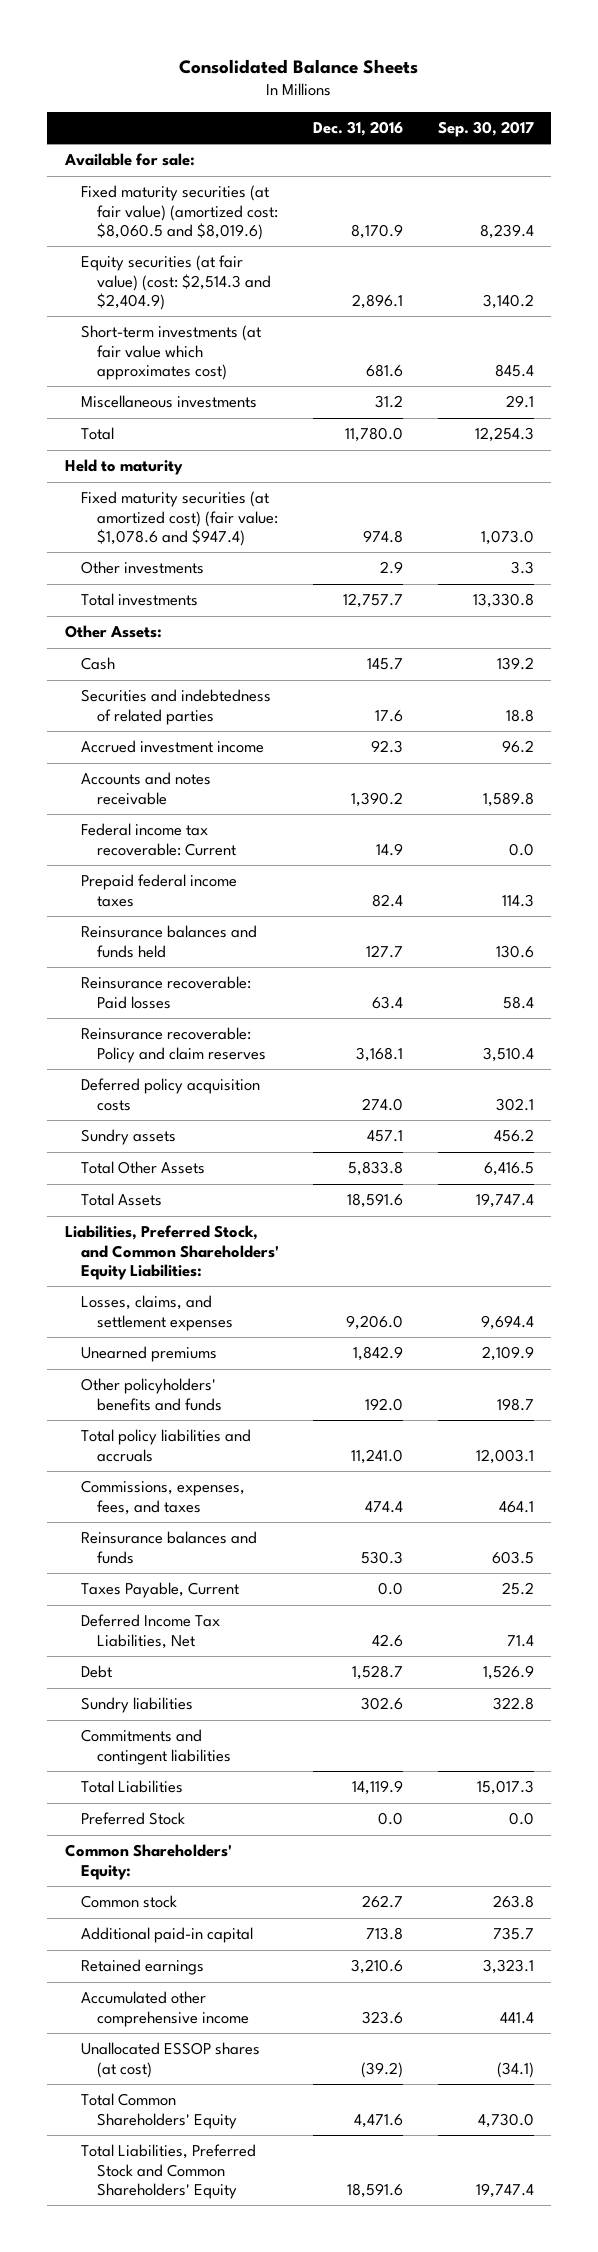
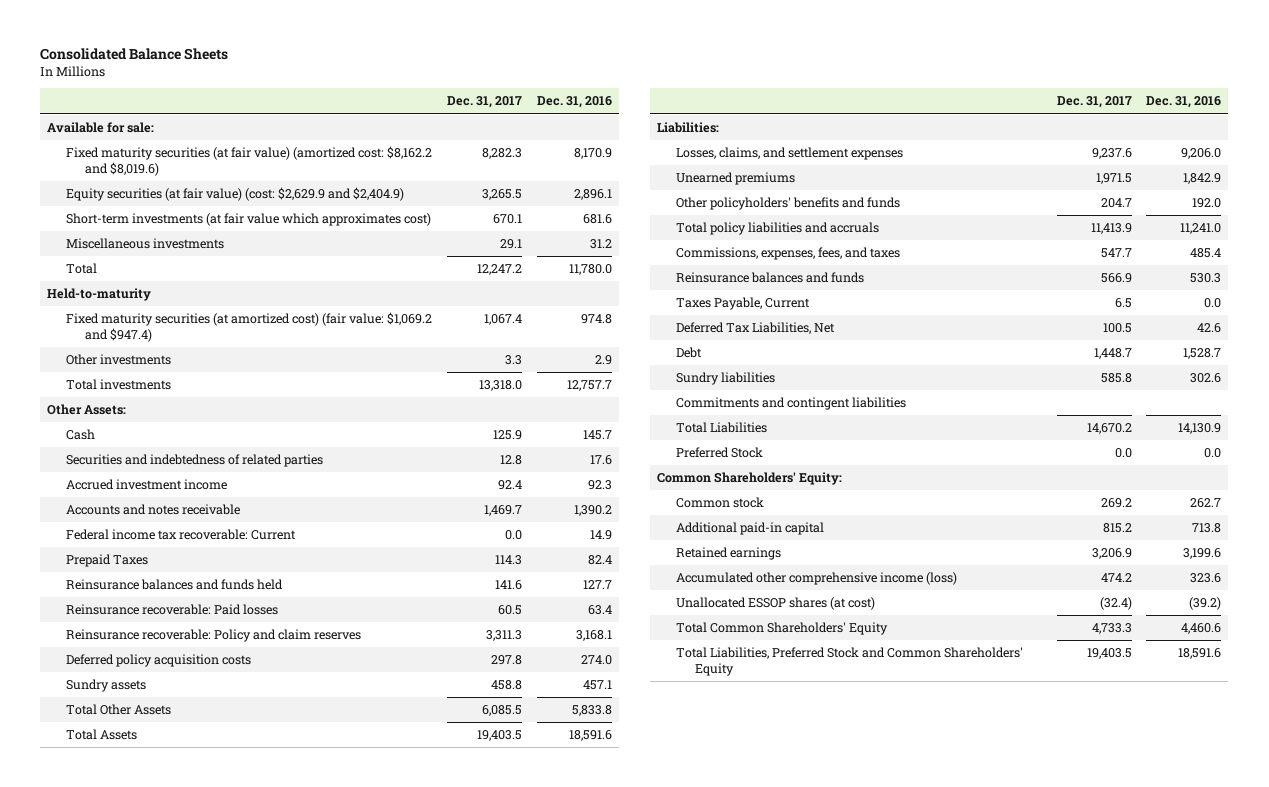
- | Dec. 31, 2016 | Sep. 30, 2017
+ | Dec. 31, 2017 | Dec. 31, 2016
- Fixed maturity securities (at fair value) (amortized cost: $8,060.5 and $8,019.6) | 8,170.9 | 8,239.4
- Equity securities (at fair value) (cost: $2,514.3 and $2,404.9) | 2,896.1 | 3,140.2
+ Fixed maturity securities (at fair value) (amortized cost: $8,162.2 and $8,019.6) | 8,282.3 | 8,170.9
+ Equity securities (at fair value) (cost: $2,629.9 and $2,404.9) | 3,265.5 | 2,896.1
- Held to maturity
- Fixed maturity securities (at amortized cost) (fair value: $1,078.6 and $947.4) | 974.8 | 1,073.0
+ Held-to-maturity
+ Fixed maturity securities (at amortized cost) (fair value: $1,069.2 and $947.4) | 1,067.4 | 974.8
- Prepaid federal income taxes | 82.4 | 114.3
+ Prepaid Taxes | 114.3 | 82.4
- Liabilities, Preferred Stock, and Common Shareholders' Equity Liabilities:
+ Liabilities:
- Commissions, expenses, fees, and taxes | 474.4 | 464.1
+ Commissions, expenses, fees, and taxes | 547.7 | 485.4
- Deferred Income Tax Liabilities, Net | 42.6 | 71.4
+ Deferred Tax Liabilities, Net | 100.5 | 42.6
- Total Liabilities | 14,119.9 | 15,017.3
+ Total Liabilities | 14,670.2 | 14,130.9
- Retained earnings | 3,210.6 | 3,323.1
- Accumulated other comprehensive income | 323.6 | 441.4
+ Retained earnings | 3,206.9 | 3,199.6
+ Accumulated other comprehensive income (loss) | 474.2 | 323.6
- Total Common Shareholders' Equity | 4,471.6 | 4,730.0
+ Total Common Shareholders' Equity | 4,733.3 | 4,460.6

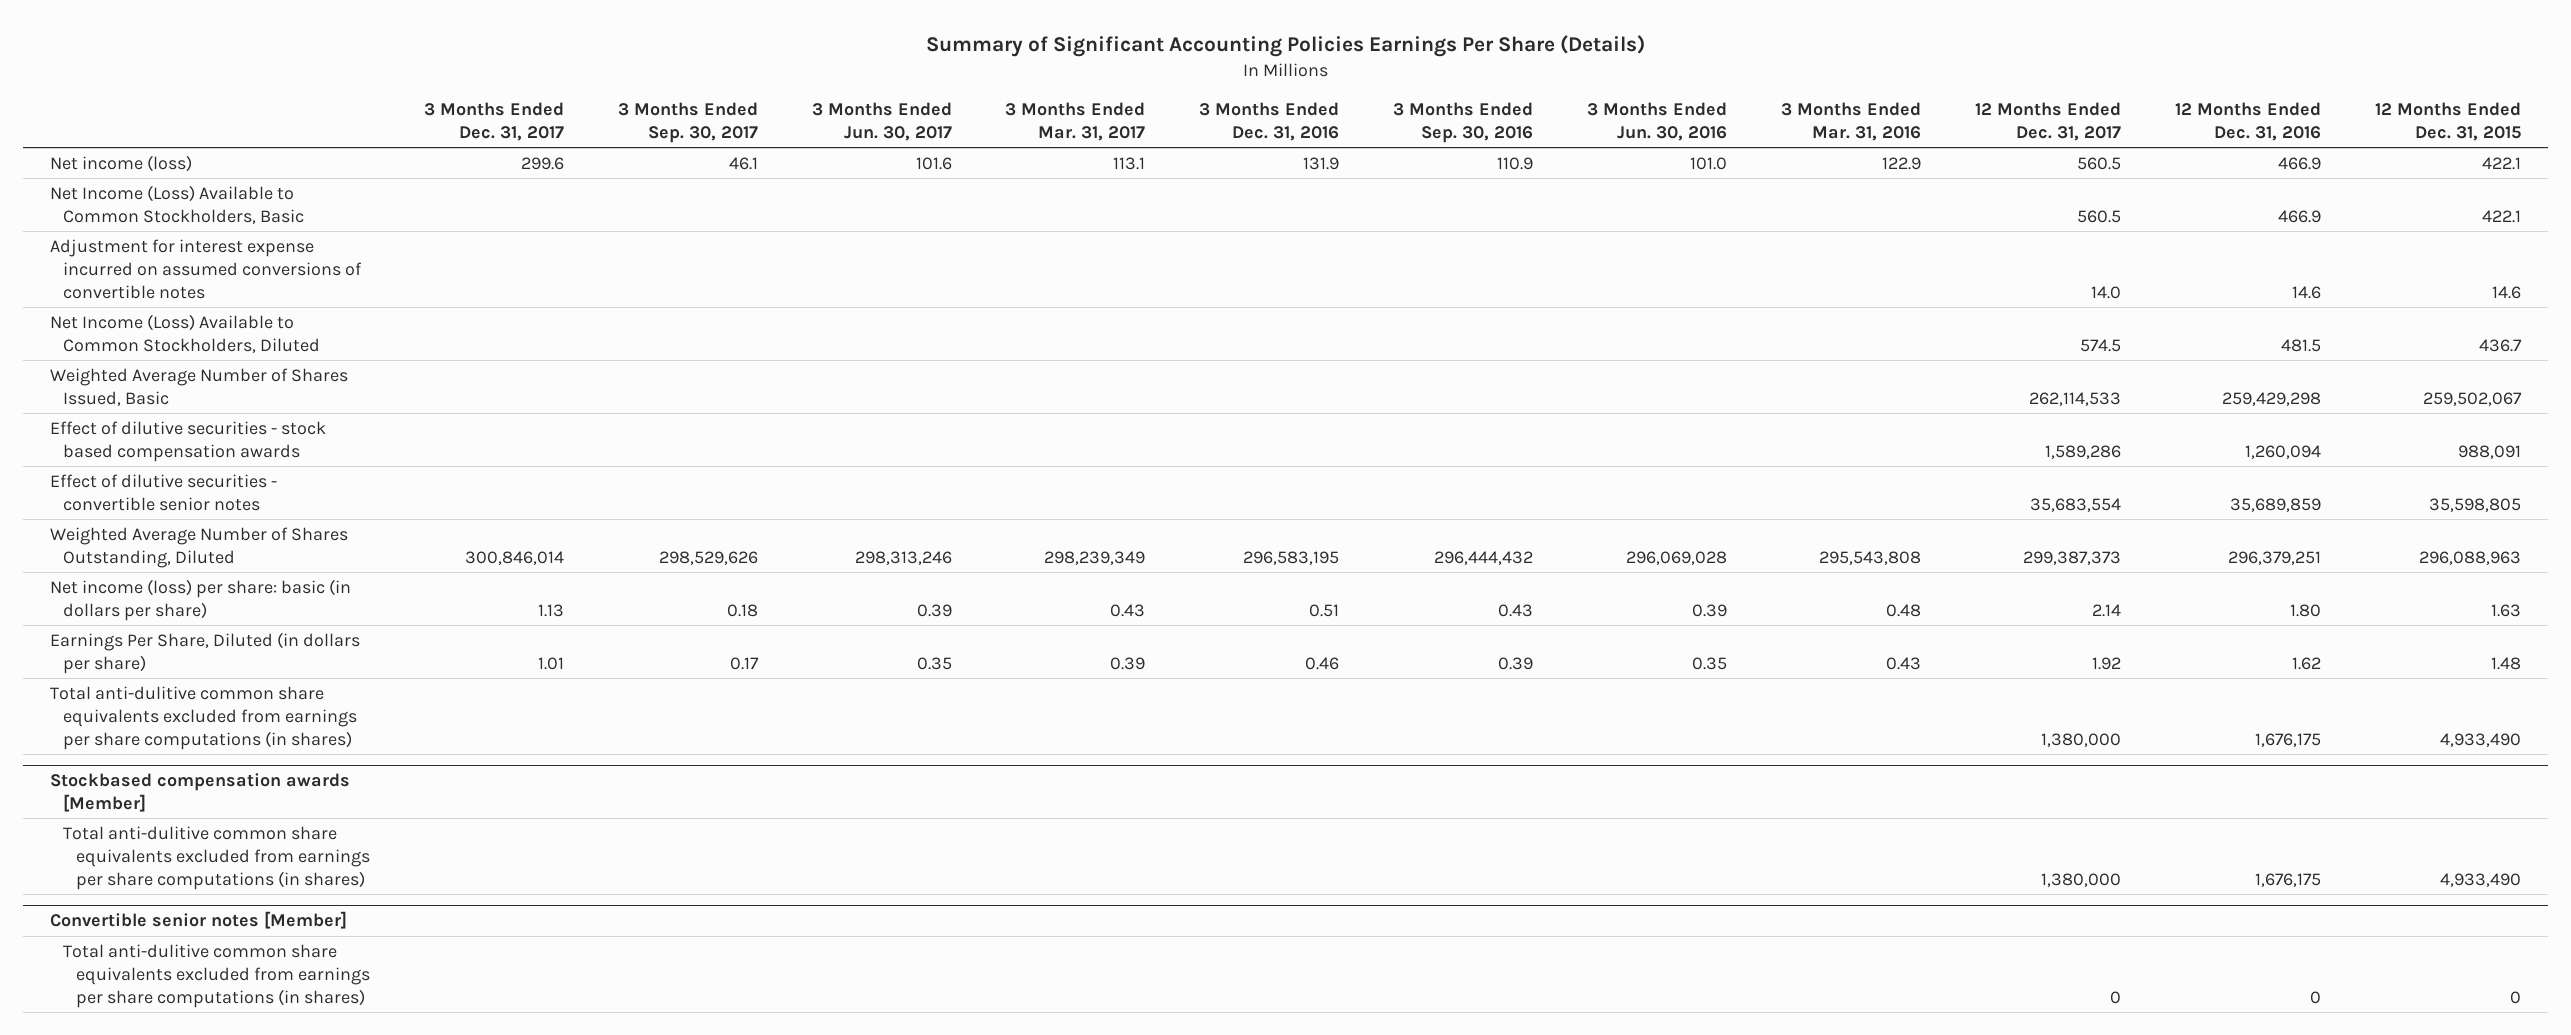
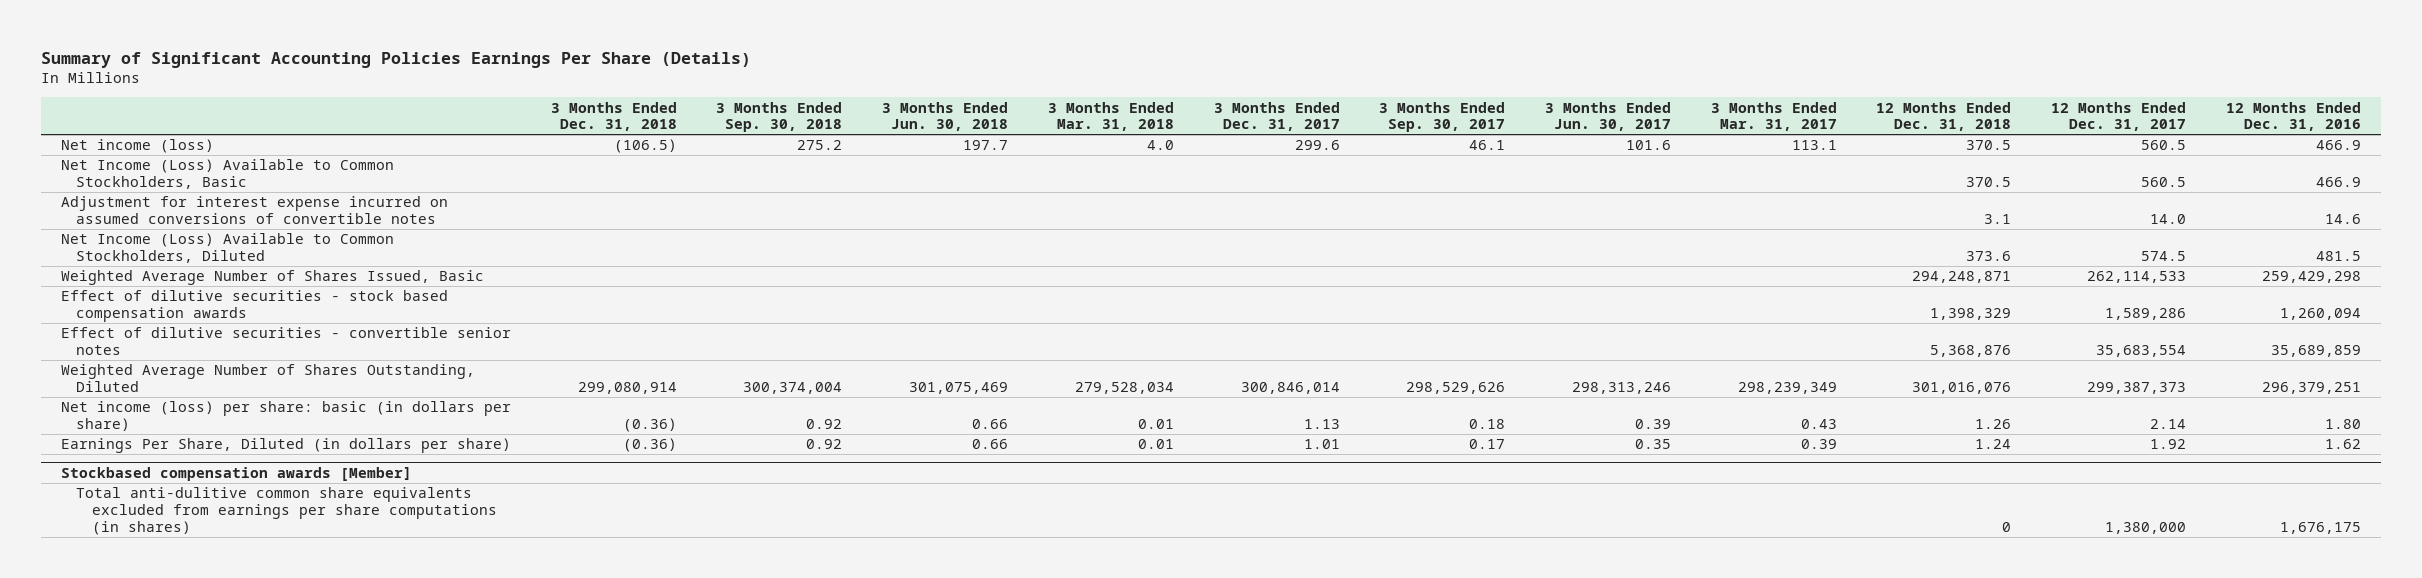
- | 3 Months Ended Dec. 31, 2017 | 3 Months Ended Sep. 30, 2017 | 3 Months Ended Jun. 30, 2017 | 3 Months Ended Mar. 31, 2017 | 3 Months Ended Dec. 31, 2016 | 3 Months Ended Sep. 30, 2016 | 3 Months Ended Jun. 30, 2016 | 3 Months Ended Mar. 31, 2016 | 12 Months Ended Dec. 31, 2017 | 12 Months Ended Dec. 31, 2016 | 12 Months Ended Dec. 31, 2015
+ | 3 Months Ended Dec. 31, 2018 | 3 Months Ended Sep. 30, 2018 | 3 Months Ended Jun. 30, 2018 | 3 Months Ended Mar. 31, 2018 | 3 Months Ended Dec. 31, 2017 | 3 Months Ended Sep. 30, 2017 | 3 Months Ended Jun. 30, 2017 | 3 Months Ended Mar. 31, 2017 | 12 Months Ended Dec. 31, 2018 | 12 Months Ended Dec. 31, 2017 | 12 Months Ended Dec. 31, 2016
- Total anti-dulitive common share equivalents excluded from earnings per share computations (in shares) | | | | | | | | | 1,380,000 | 1,676,175 | 4,933,490
- Convertible senior notes [Member]
- Total anti-dulitive common share equivalents excluded from earnings per share computations (in shares) | | | | | | | | | 0 | 0 | 0

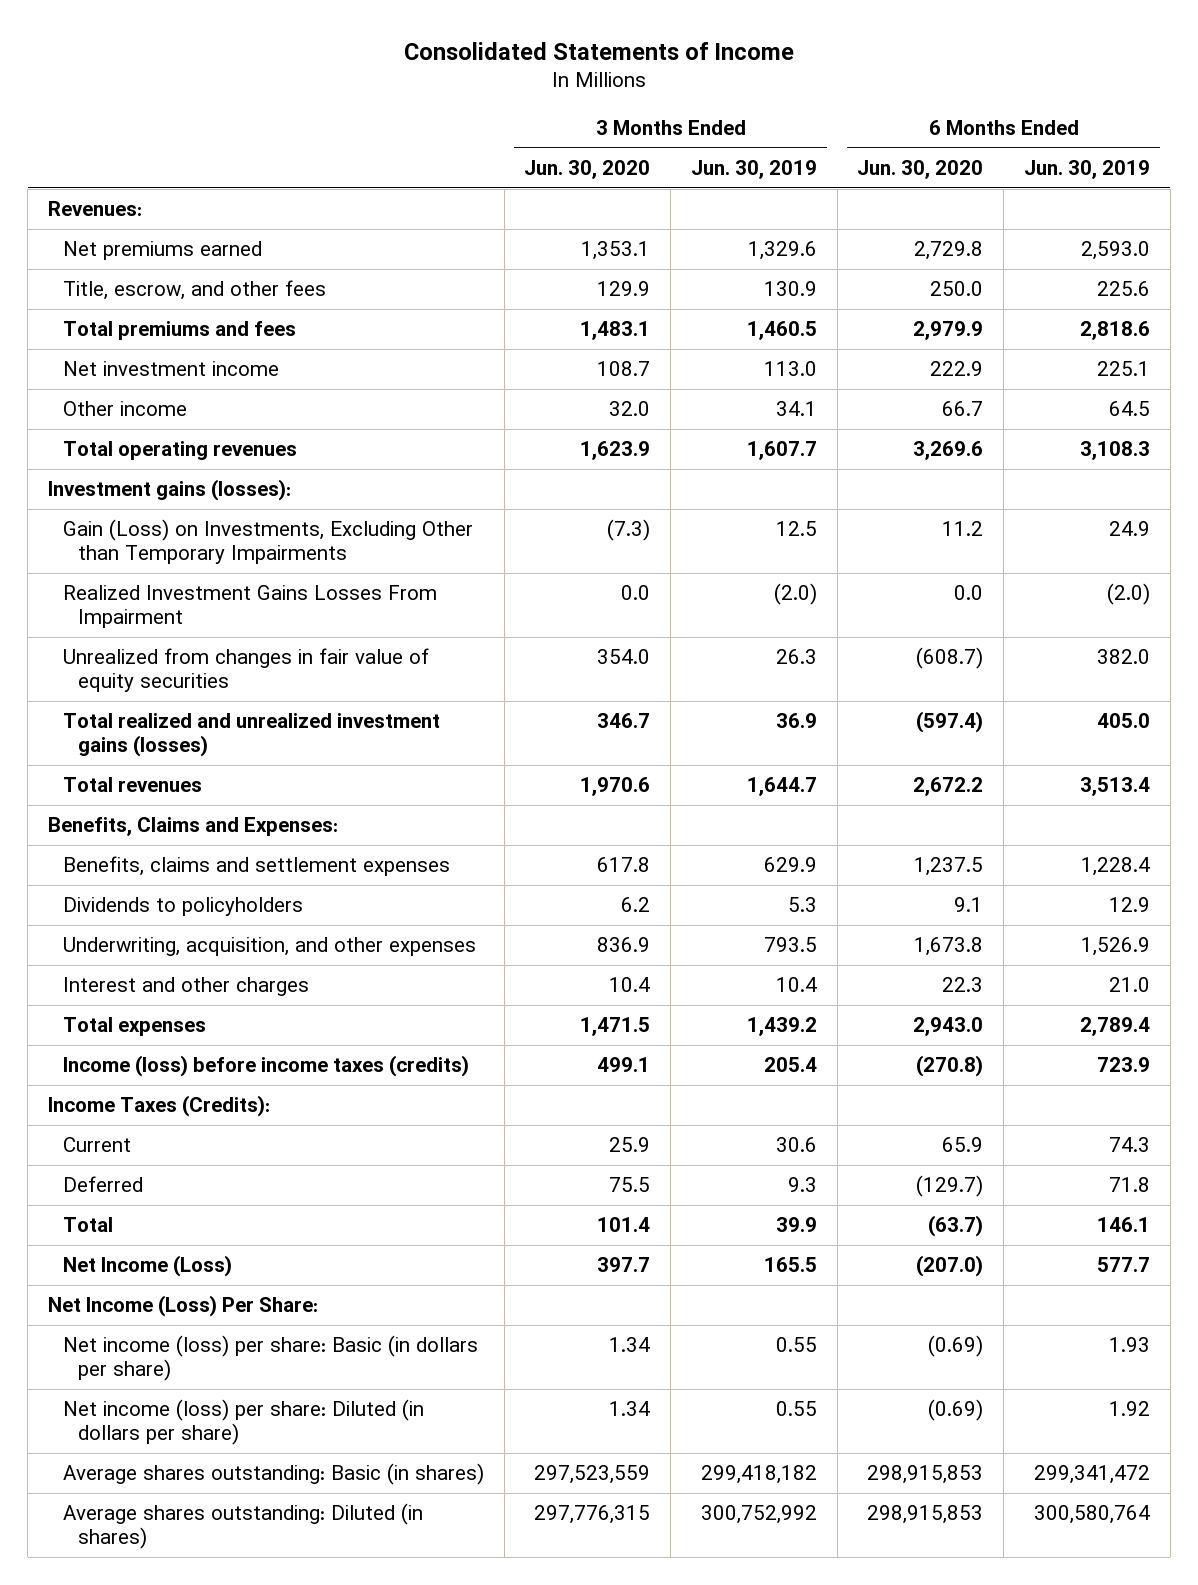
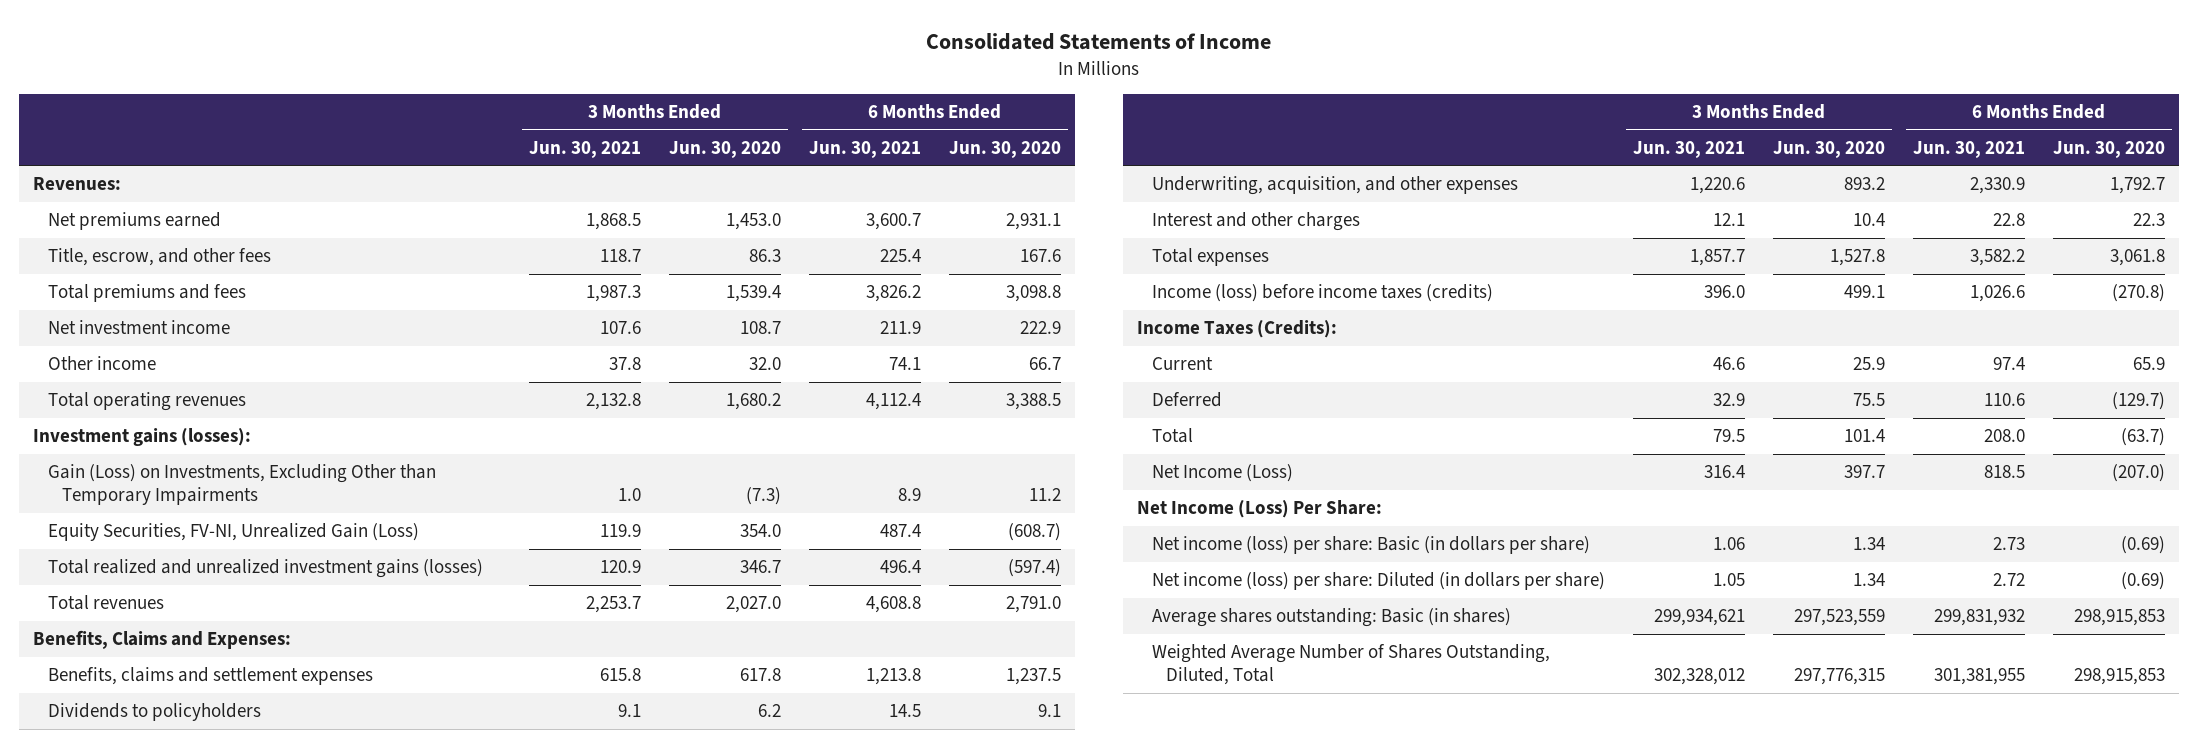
- | 3 Months Ended Jun. 30, 2020 | 3 Months Ended Jun. 30, 2019 | 6 Months Ended Jun. 30, 2020 | 6 Months Ended Jun. 30, 2019
+ | 3 Months Ended Jun. 30, 2021 | 3 Months Ended Jun. 30, 2020 | 6 Months Ended Jun. 30, 2021 | 6 Months Ended Jun. 30, 2020
- Net premiums earned | 1,353.1 | 1,329.6 | 2,729.8 | 2,593.0
- Title, escrow, and other fees | 129.9 | 130.9 | 250.0 | 225.6
- Total premiums and fees | 1,483.1 | 1,460.5 | 2,979.9 | 2,818.6
+ Net premiums earned | 1,868.5 | 1,453.0 | 3,600.7 | 2,931.1
+ Title, escrow, and other fees | 118.7 | 86.3 | 225.4 | 167.6
+ Total premiums and fees | 1,987.3 | 1,539.4 | 3,826.2 | 3,098.8
- Total operating revenues | 1,623.9 | 1,607.7 | 3,269.6 | 3,108.3
+ Total operating revenues | 2,132.8 | 1,680.2 | 4,112.4 | 3,388.5
- Realized Investment Gains Losses From Impairment | 0.0 | (2.0) | 0.0 | (2.0)
- Unrealized from changes in fair value of equity securities | 354.0 | 26.3 | (608.7) | 382.0
+ Equity Securities, FV-NI, Unrealized Gain (Loss) | 119.9 | 354.0 | 487.4 | (608.7)
- Total revenues | 1,970.6 | 1,644.7 | 2,672.2 | 3,513.4
+ Total revenues | 2,253.7 | 2,027.0 | 4,608.8 | 2,791.0
- Underwriting, acquisition, and other expenses | 836.9 | 793.5 | 1,673.8 | 1,526.9
+ Underwriting, acquisition, and other expenses | 1,220.6 | 893.2 | 2,330.9 | 1,792.7
- Total expenses | 1,471.5 | 1,439.2 | 2,943.0 | 2,789.4
+ Total expenses | 1,857.7 | 1,527.8 | 3,582.2 | 3,061.8
- Average shares outstanding: Diluted (in shares) | 297,776,315 | 300,752,992 | 298,915,853 | 300,580,764
+ Weighted Average Number of Shares Outstanding, Diluted, Total | 302,328,012 | 297,776,315 | 301,381,955 | 298,915,853

